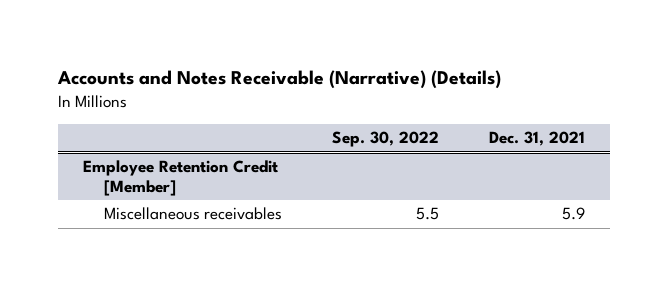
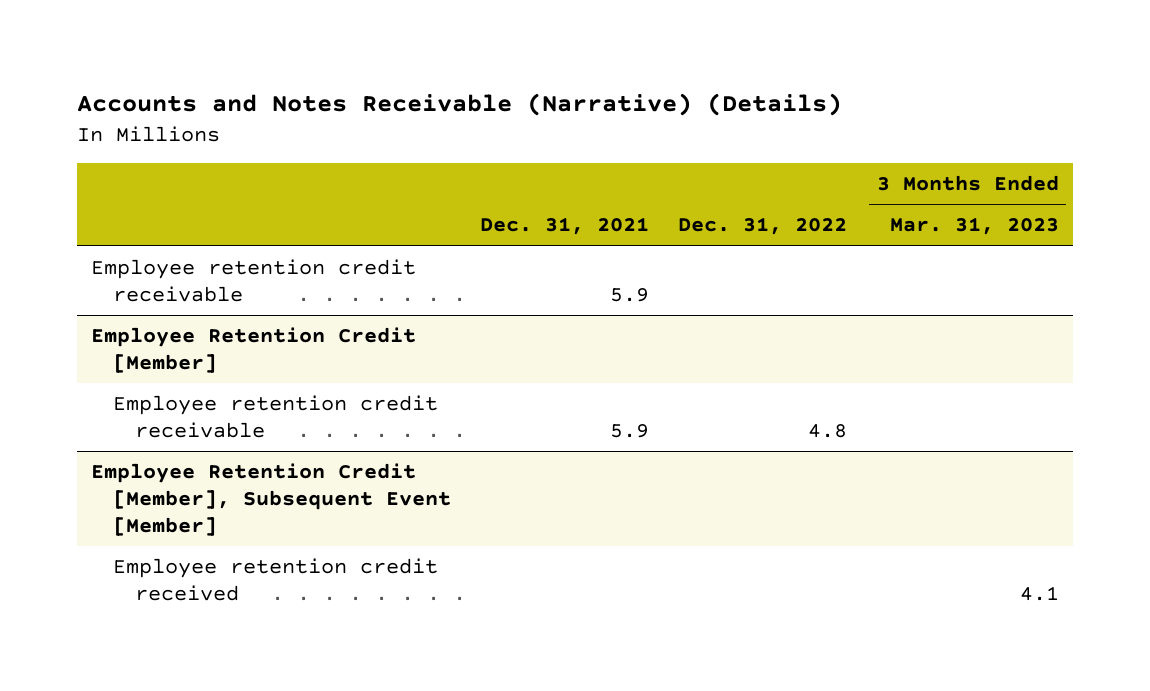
- | Sep. 30, 2022 | Dec. 31, 2021
+ | Dec. 31, 2021 | Dec. 31, 2022 | 3 Months Ended Mar. 31, 2023
+ Employee retention credit receivable | 5.9 | |
@ Employee Retention Credit [Member]
- Miscellaneous receivables | 5.5 | 5.9
+ Employee retention credit receivable | 5.9 | 4.8 |
+ Employee Retention Credit [Member], Subsequent Event [Member]
+ Employee retention credit received | | | 4.1

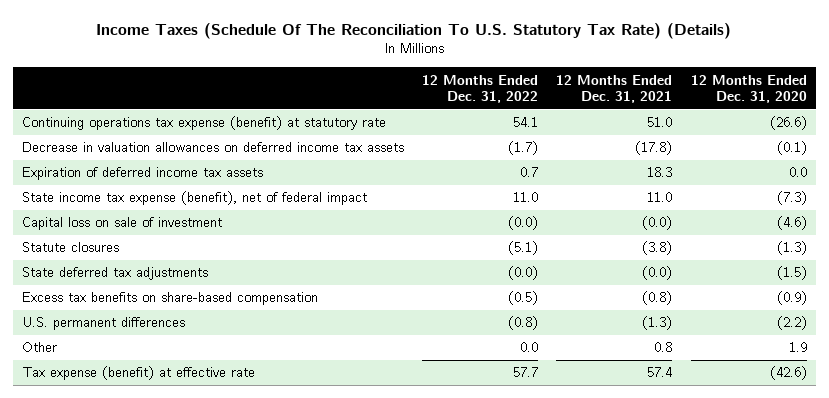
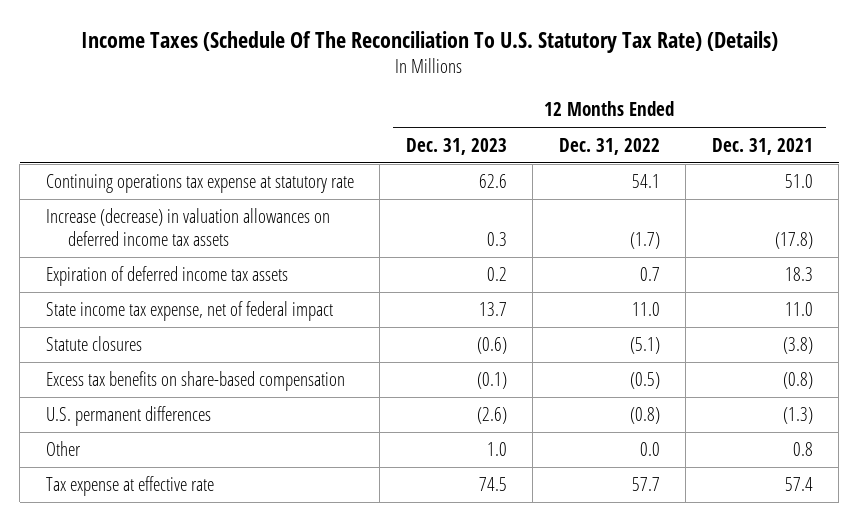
- | 12 Months Ended Dec. 31, 2022 | 12 Months Ended Dec. 31, 2021 | 12 Months Ended Dec. 31, 2020
+ | 12 Months Ended Dec. 31, 2023 | 12 Months Ended Dec. 31, 2022 | 12 Months Ended Dec. 31, 2021
- Continuing operations tax expense (benefit) at statutory rate | 54.1 | 51.0 | (26.6)
- Decrease in valuation allowances on deferred income tax assets | (1.7) | (17.8) | (0.1)
+ Continuing operations tax expense at statutory rate | 62.6 | 54.1 | 51.0
+ Increase (decrease) in valuation allowances on deferred income tax assets | 0.3 | (1.7) | (17.8)
- State income tax expense (benefit), net of federal impact | 11.0 | 11.0 | (7.3)
- Capital loss on sale of investment | (0.0) | (0.0) | (4.6)
+ State income tax expense, net of federal impact | 13.7 | 11.0 | 11.0
- State deferred tax adjustments | (0.0) | (0.0) | (1.5)
- Tax expense (benefit) at effective rate | 57.7 | 57.4 | (42.6)
+ Tax expense at effective rate | 74.5 | 57.7 | 57.4

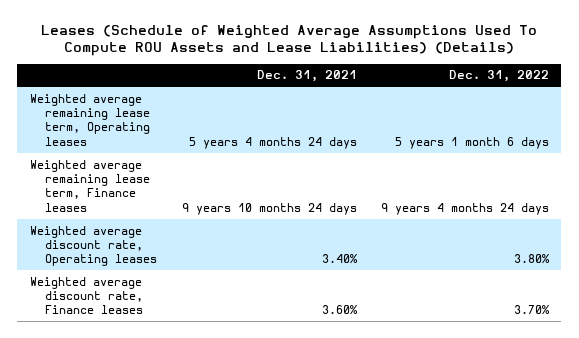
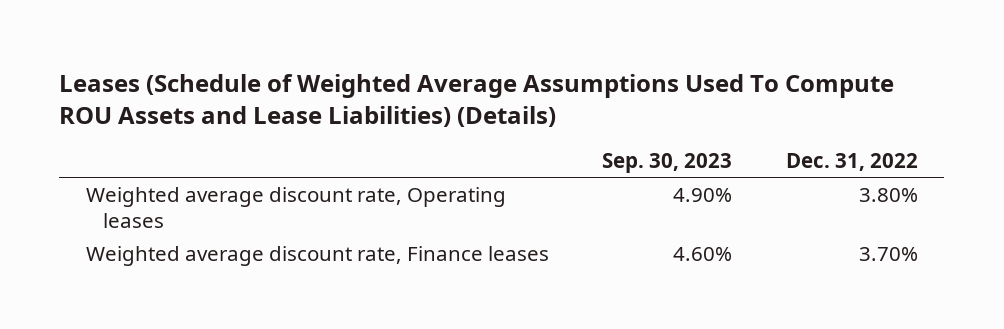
- | Dec. 31, 2021 | Dec. 31, 2022
+ | Sep. 30, 2023 | Dec. 31, 2022
- Weighted average remaining lease term, Operating leases | 5 years 4 months 24 days | 5 years 1 month 6 days
- Weighted average remaining lease term, Finance leases | 9 years 10 months 24 days | 9 years 4 months 24 days

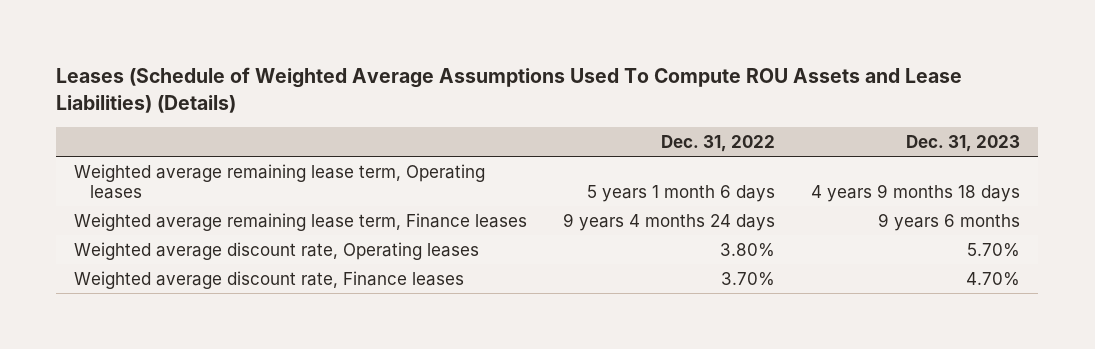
- | Sep. 30, 2023 | Dec. 31, 2022
+ | Dec. 31, 2022 | Dec. 31, 2023
+ Weighted average remaining lease term, Operating leases | 5 years 1 month 6 days | 4 years 9 months 18 days
+ Weighted average remaining lease term, Finance leases | 9 years 4 months 24 days | 9 years 6 months

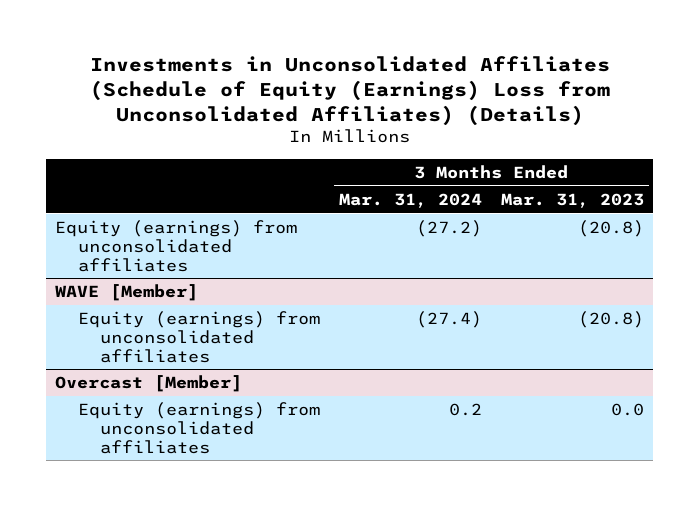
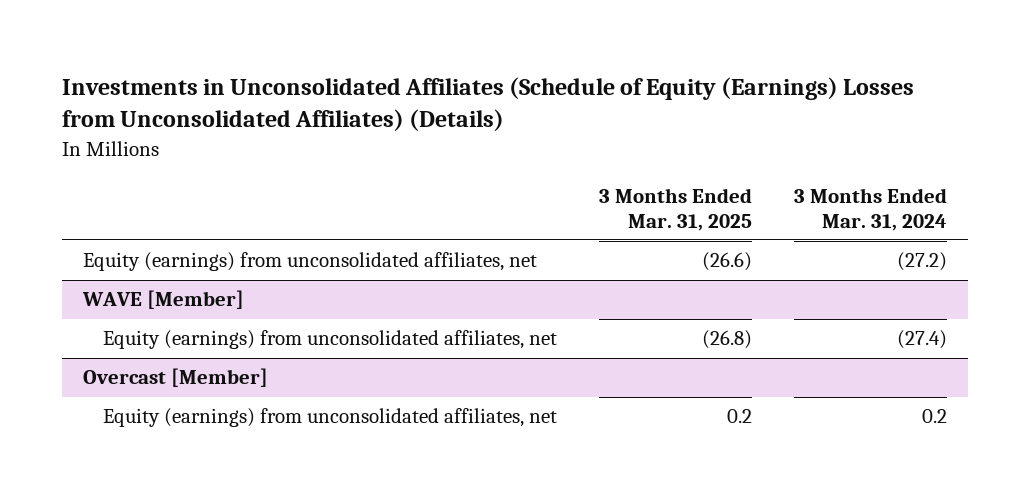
- Investments in Unconsolidated Affiliates (Schedule of Equity (Earnings) Loss from Unconsolidated Affiliates) (Details)
+ Investments in Unconsolidated Affiliates (Schedule of Equity (Earnings) Losses from Unconsolidated Affiliates) (Details)
- | 3 Months Ended Mar. 31, 2024 | 3 Months Ended Mar. 31, 2023
+ | 3 Months Ended Mar. 31, 2025 | 3 Months Ended Mar. 31, 2024
- Equity (earnings) from unconsolidated affiliates | (27.2) | (20.8)
+ Equity (earnings) from unconsolidated affiliates, net | (26.6) | (27.2)
@ WAVE [Member]
- Equity (earnings) from unconsolidated affiliates | (27.4) | (20.8)
+ Equity (earnings) from unconsolidated affiliates, net | (26.8) | (27.4)
@ Overcast [Member]
- Equity (earnings) from unconsolidated affiliates | 0.2 | 0.0
+ Equity (earnings) from unconsolidated affiliates, net | 0.2 | 0.2

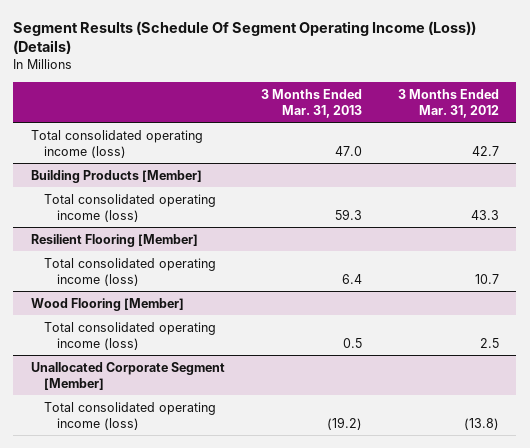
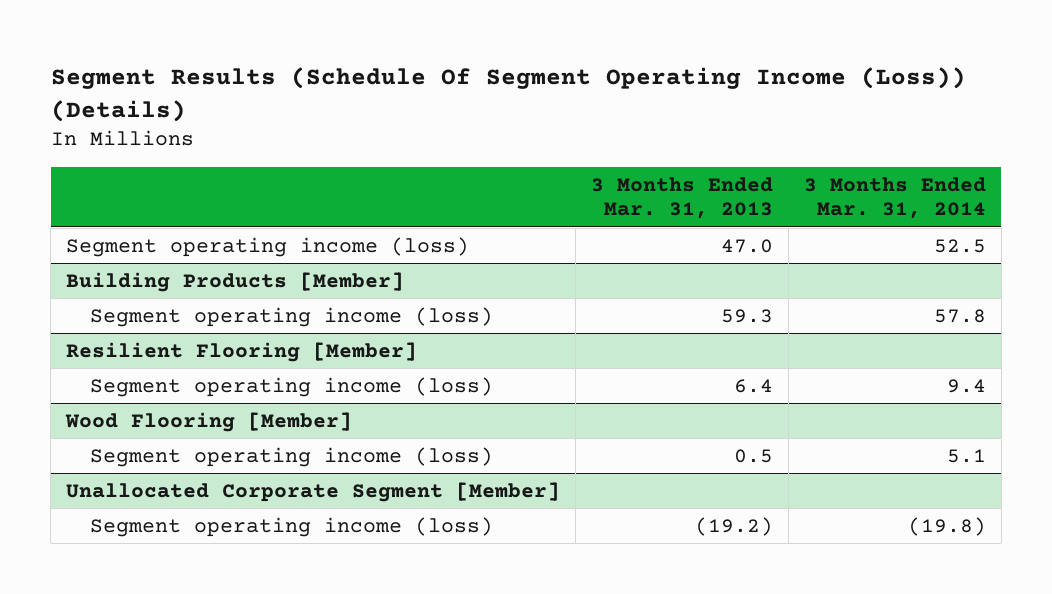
- | 3 Months Ended Mar. 31, 2013 | 3 Months Ended Mar. 31, 2012
+ | 3 Months Ended Mar. 31, 2013 | 3 Months Ended Mar. 31, 2014
- Total consolidated operating income (loss) | 47.0 | 42.7
+ Segment operating income (loss) | 47.0 | 52.5
@ Building Products [Member]
- Total consolidated operating income (loss) | 59.3 | 43.3
+ Segment operating income (loss) | 59.3 | 57.8
@ Resilient Flooring [Member]
- Total consolidated operating income (loss) | 6.4 | 10.7
+ Segment operating income (loss) | 6.4 | 9.4
@ Wood Flooring [Member]
- Total consolidated operating income (loss) | 0.5 | 2.5
+ Segment operating income (loss) | 0.5 | 5.1
@ Unallocated Corporate Segment [Member]
- Total consolidated operating income (loss) | (19.2) | (13.8)
+ Segment operating income (loss) | (19.2) | (19.8)

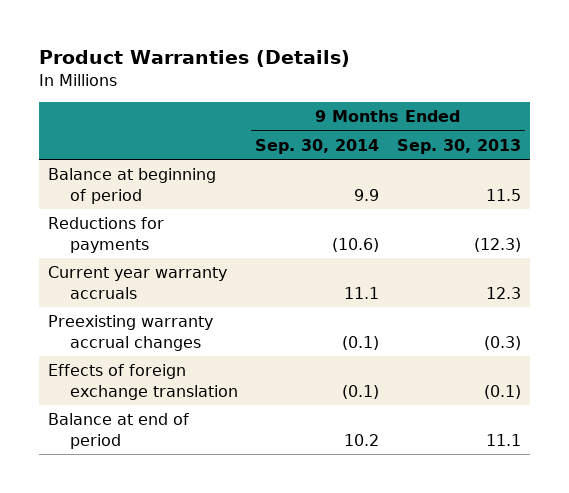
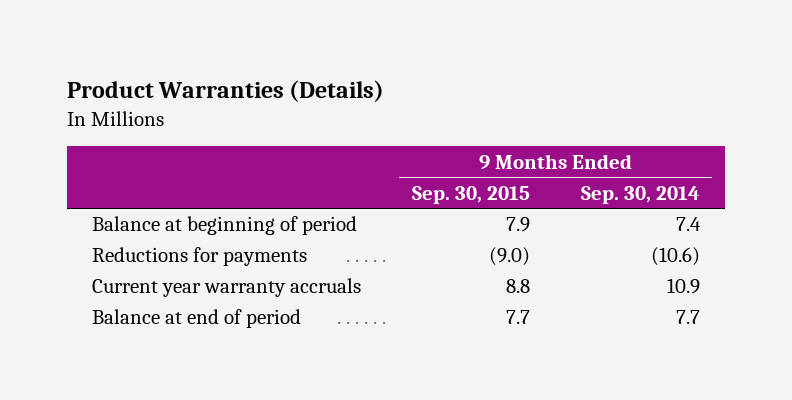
- | 9 Months Ended Sep. 30, 2014 | 9 Months Ended Sep. 30, 2013
+ | 9 Months Ended Sep. 30, 2015 | 9 Months Ended Sep. 30, 2014
- Balance at beginning of period | 9.9 | 11.5
+ Balance at beginning of period | 7.9 | 7.4
- Current year warranty accruals | 11.1 | 12.3
- Preexisting warranty accrual changes | (0.1) | (0.3)
- Effects of foreign exchange translation | (0.1) | (0.1)
- Balance at end of period | 10.2 | 11.1
+ Current year warranty accruals | 8.8 | 10.9
+ Balance at end of period | 7.7 | 7.7

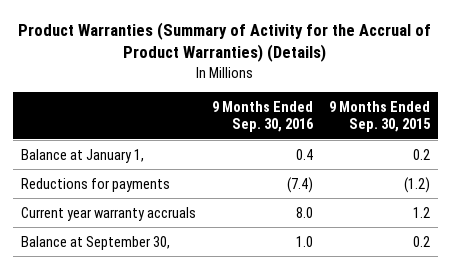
- Product Warranties (Details)
+ Product Warranties (Summary of Activity for the Accrual of Product Warranties) (Details)
- | 9 Months Ended Sep. 30, 2015 | 9 Months Ended Sep. 30, 2014
+ | 9 Months Ended Sep. 30, 2016 | 9 Months Ended Sep. 30, 2015
- Balance at beginning of period | 7.9 | 7.4
- Reductions for payments | (9.0) | (10.6)
- Current year warranty accruals | 8.8 | 10.9
- Balance at end of period | 7.7 | 7.7
+ Balance at January 1, | 0.4 | 0.2
+ Reductions for payments | (7.4) | (1.2)
+ Current year warranty accruals | 8.0 | 1.2
+ Balance at September 30, | 1.0 | 0.2

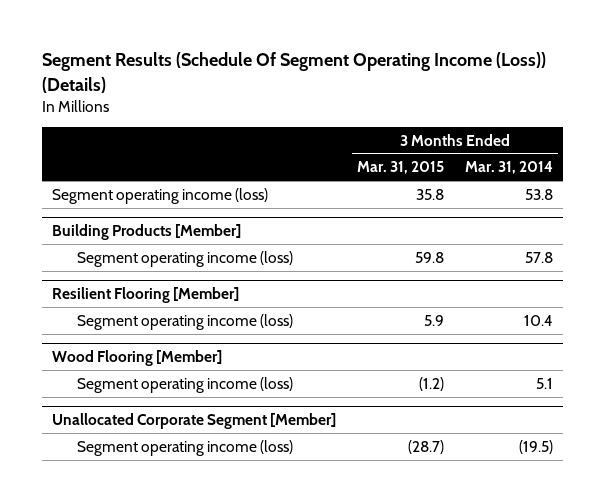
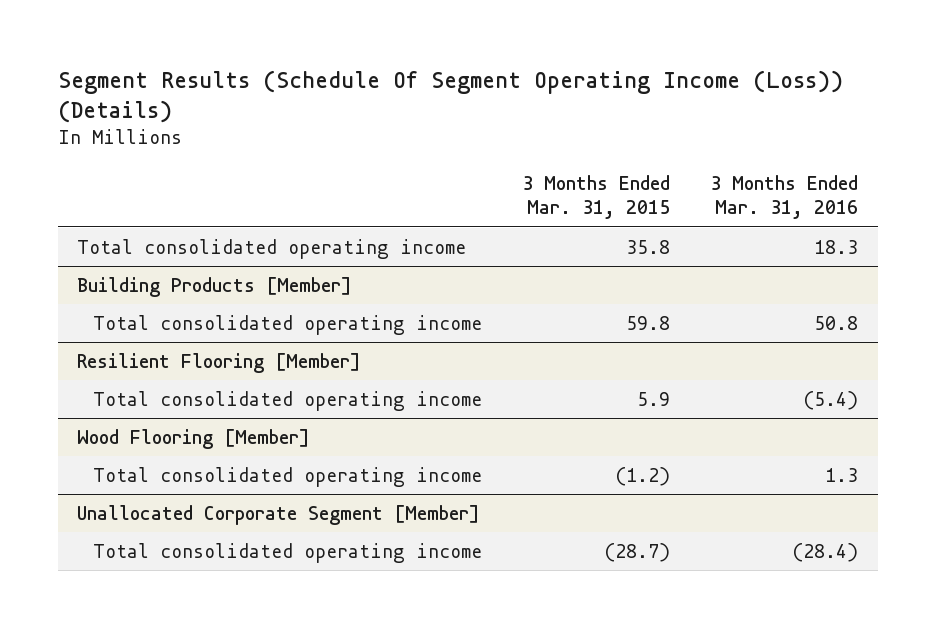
- | 3 Months Ended Mar. 31, 2015 | 3 Months Ended Mar. 31, 2014
+ | 3 Months Ended Mar. 31, 2015 | 3 Months Ended Mar. 31, 2016
- Segment operating income (loss) | 35.8 | 53.8
+ Total consolidated operating income | 35.8 | 18.3
@ Building Products [Member]
- Segment operating income (loss) | 59.8 | 57.8
+ Total consolidated operating income | 59.8 | 50.8
@ Resilient Flooring [Member]
- Segment operating income (loss) | 5.9 | 10.4
+ Total consolidated operating income | 5.9 | (5.4)
@ Wood Flooring [Member]
- Segment operating income (loss) | (1.2) | 5.1
+ Total consolidated operating income | (1.2) | 1.3
@ Unallocated Corporate Segment [Member]
- Segment operating income (loss) | (28.7) | (19.5)
+ Total consolidated operating income | (28.7) | (28.4)

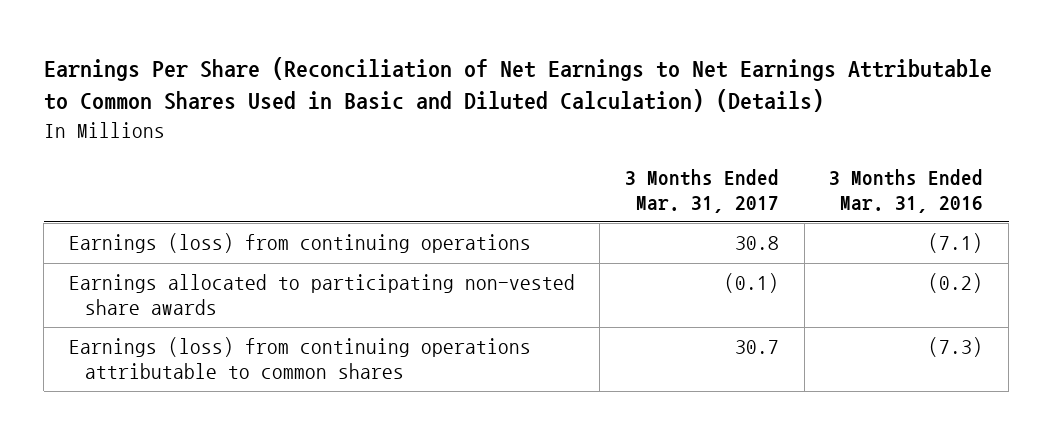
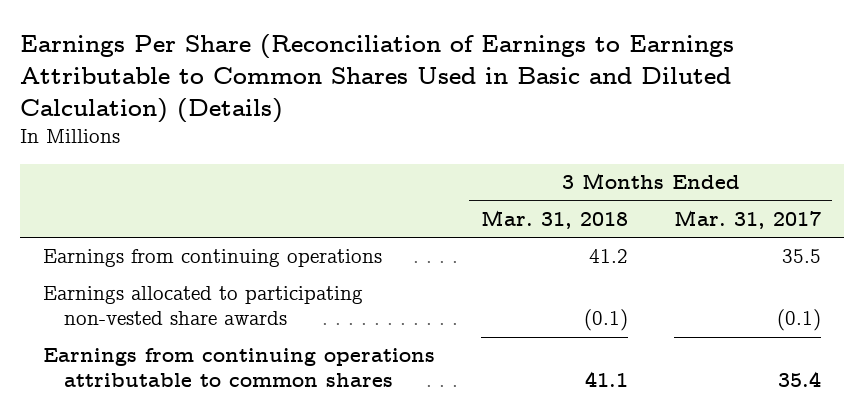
- Earnings Per Share (Reconciliation of Net Earnings to Net Earnings Attributable to Common Shares Used in Basic and Diluted Calculation) (Details)
+ Earnings Per Share (Reconciliation of Earnings to Earnings Attributable to Common Shares Used in Basic and Diluted Calculation) (Details)
- | 3 Months Ended Mar. 31, 2017 | 3 Months Ended Mar. 31, 2016
+ | 3 Months Ended Mar. 31, 2018 | 3 Months Ended Mar. 31, 2017
- Earnings (loss) from continuing operations | 30.8 | (7.1)
+ Earnings from continuing operations | 41.2 | 35.5
- Earnings (loss) from continuing operations attributable to common shares | 30.7 | (7.3)
+ Earnings from continuing operations attributable to common shares | 41.1 | 35.4

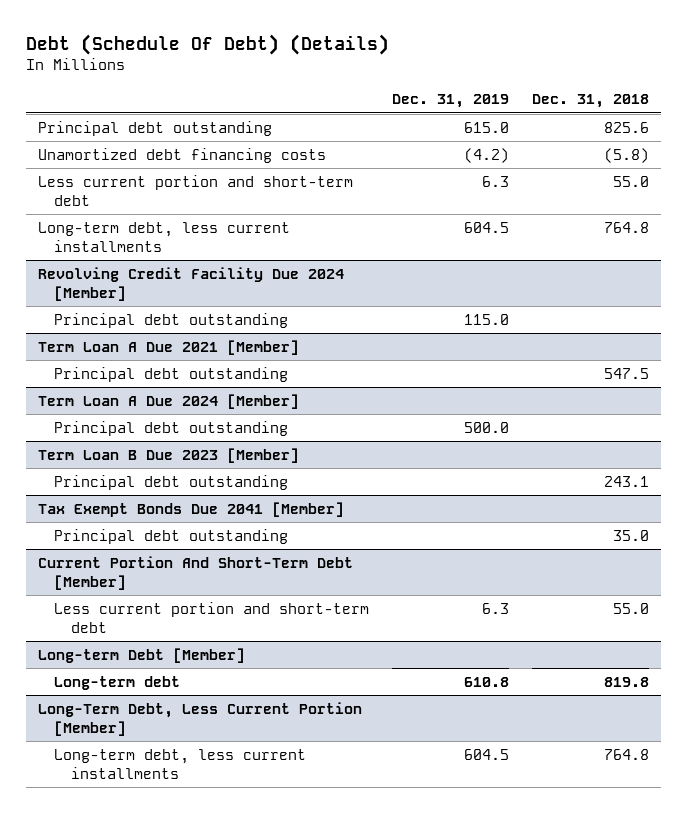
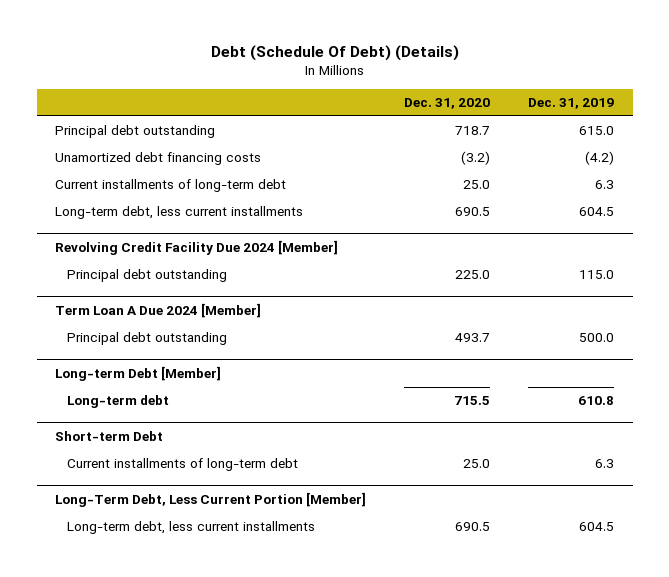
- | Dec. 31, 2019 | Dec. 31, 2018
+ | Dec. 31, 2020 | Dec. 31, 2019
- Less current portion and short-term debt | 6.3 | 55.0
+ Current installments of long-term debt | 25.0 | 6.3
- Term Loan A Due 2021 [Member]
- Principal debt outstanding | | 547.5
- Term Loan B Due 2023 [Member]
- Principal debt outstanding | | 243.1
- Tax Exempt Bonds Due 2041 [Member]
- Principal debt outstanding | | 35.0
- Current Portion And Short-Term Debt [Member]
- Less current portion and short-term debt | 6.3 | 55.0
+ Short-term Debt
+ Current installments of long-term debt | 25.0 | 6.3

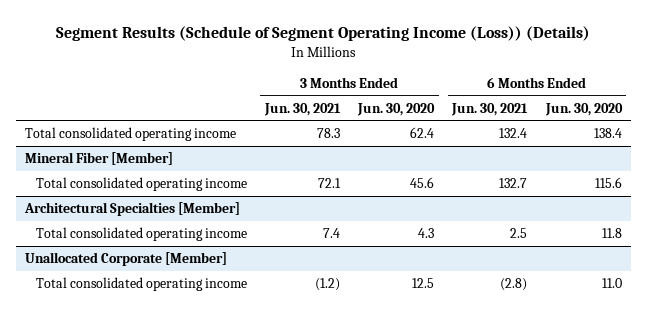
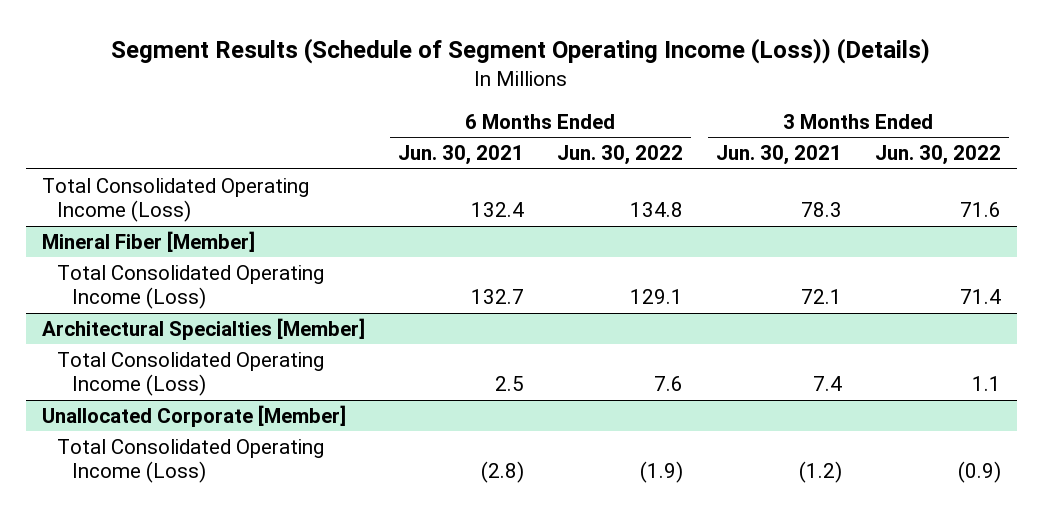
- | 3 Months Ended Jun. 30, 2021 | 3 Months Ended Jun. 30, 2020 | 6 Months Ended Jun. 30, 2021 | 6 Months Ended Jun. 30, 2020
+ | 6 Months Ended Jun. 30, 2021 | 6 Months Ended Jun. 30, 2022 | 3 Months Ended Jun. 30, 2021 | 3 Months Ended Jun. 30, 2022
- Total consolidated operating income | 78.3 | 62.4 | 132.4 | 138.4
+ Total Consolidated Operating Income (Loss) | 132.4 | 134.8 | 78.3 | 71.6
@ Mineral Fiber [Member]
- Total consolidated operating income | 72.1 | 45.6 | 132.7 | 115.6
+ Total Consolidated Operating Income (Loss) | 132.7 | 129.1 | 72.1 | 71.4
@ Architectural Specialties [Member]
- Total consolidated operating income | 7.4 | 4.3 | 2.5 | 11.8
+ Total Consolidated Operating Income (Loss) | 2.5 | 7.6 | 7.4 | 1.1
@ Unallocated Corporate [Member]
- Total consolidated operating income | (1.2) | 12.5 | (2.8) | 11.0
+ Total Consolidated Operating Income (Loss) | (2.8) | (1.9) | (1.2) | (0.9)

